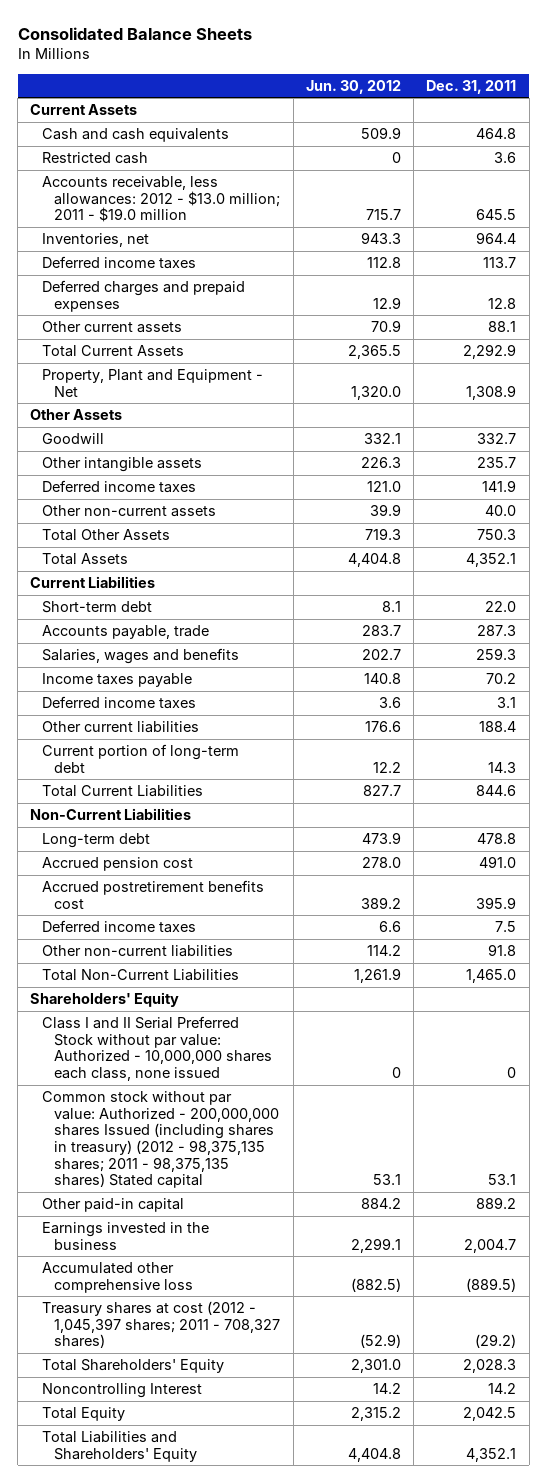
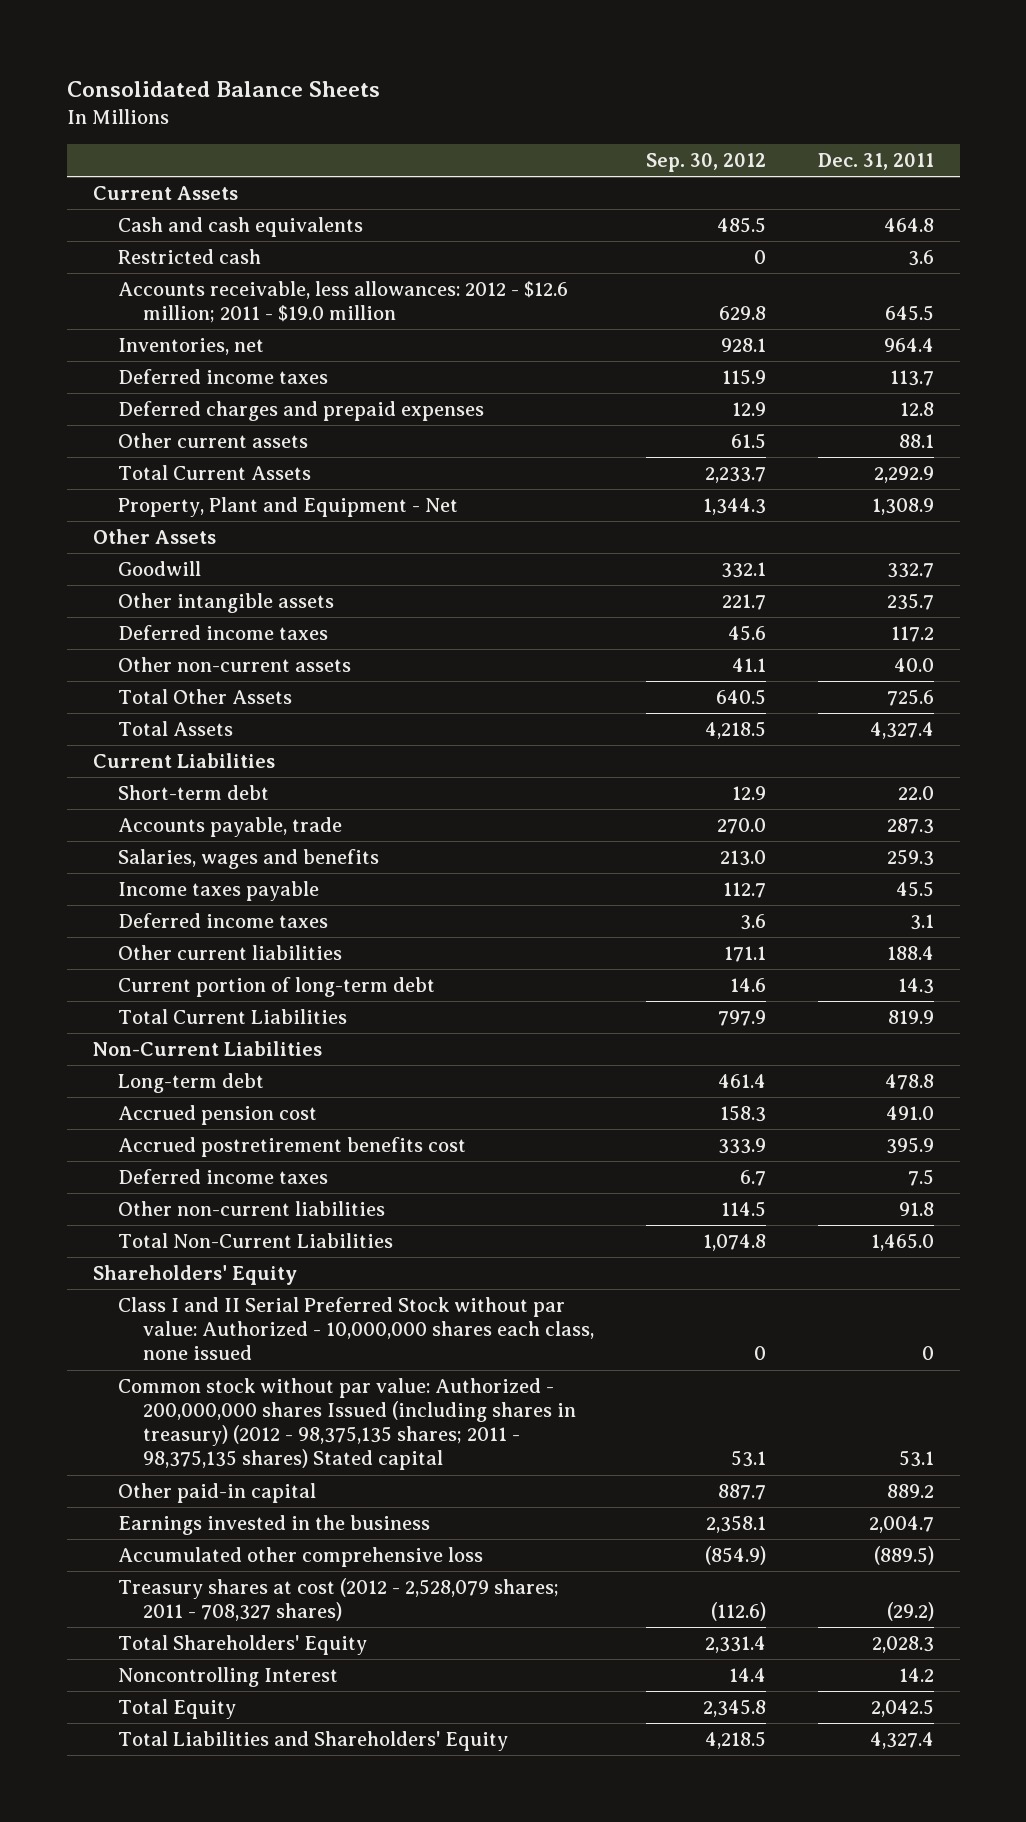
- | Jun. 30, 2012 | Dec. 31, 2011
+ | Sep. 30, 2012 | Dec. 31, 2011
- Accounts receivable, less allowances: 2012 - $13.0 million; 2011 - $19.0 million | 715.7 | 645.5
+ Accounts receivable, less allowances: 2012 - $12.6 million; 2011 - $19.0 million | 629.8 | 645.5
- Deferred income taxes | 121.0 | 141.9
+ Deferred income taxes | 45.6 | 117.2
- Total Other Assets | 719.3 | 750.3
- Total Assets | 4,404.8 | 4,352.1
+ Total Other Assets | 640.5 | 725.6
+ Total Assets | 4,218.5 | 4,327.4
- Income taxes payable | 140.8 | 70.2
+ Income taxes payable | 112.7 | 45.5
- Total Current Liabilities | 827.7 | 844.6
+ Total Current Liabilities | 797.9 | 819.9
- Treasury shares at cost (2012 - 1,045,397 shares; 2011 - 708,327 shares) | (52.9) | (29.2)
+ Treasury shares at cost (2012 - 2,528,079 shares; 2011 - 708,327 shares) | (112.6) | (29.2)
- Total Liabilities and Shareholders' Equity | 4,404.8 | 4,352.1
+ Total Liabilities and Shareholders' Equity | 4,218.5 | 4,327.4

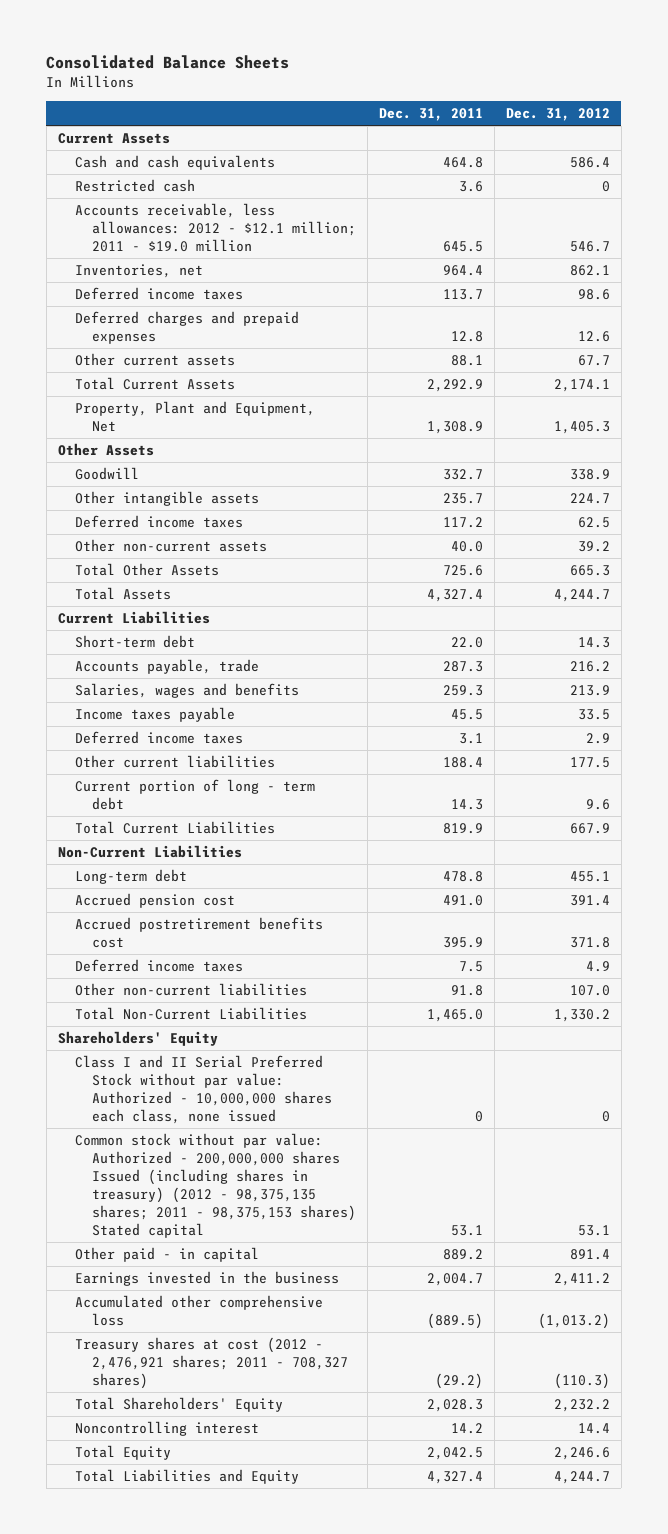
- | Sep. 30, 2012 | Dec. 31, 2011
+ | Dec. 31, 2011 | Dec. 31, 2012
- Accounts receivable, less allowances: 2012 - $12.6 million; 2011 - $19.0 million | 629.8 | 645.5
+ Accounts receivable, less allowances: 2012 - $12.1 million; 2011 - $19.0 million | 645.5 | 546.7
- Property, Plant and Equipment - Net | 1,344.3 | 1,308.9
+ Property, Plant and Equipment, Net | 1,308.9 | 1,405.3
- Current portion of long-term debt | 14.6 | 14.3
+ Current portion of long - term debt | 14.3 | 9.6
- Common stock without par value: Authorized - 200,000,000 shares Issued (including shares in treasury) (2012 - 98,375,135 shares; 2011 - 98,375,135 shares) Stated capital | 53.1 | 53.1
- Other paid-in capital | 887.7 | 889.2
+ Common stock without par value: Authorized - 200,000,000 shares Issued (including shares in treasury) (2012 - 98,375,135 shares; 2011 - 98,375,153 shares) Stated capital | 53.1 | 53.1
+ Other paid - in capital | 889.2 | 891.4
- Treasury shares at cost (2012 - 2,528,079 shares; 2011 - 708,327 shares) | (112.6) | (29.2)
+ Treasury shares at cost (2012 - 2,476,921 shares; 2011 - 708,327 shares) | (29.2) | (110.3)
- Noncontrolling Interest | 14.4 | 14.2
+ Noncontrolling interest | 14.2 | 14.4
- Total Liabilities and Shareholders' Equity | 4,218.5 | 4,327.4
+ Total Liabilities and Equity | 4,327.4 | 4,244.7

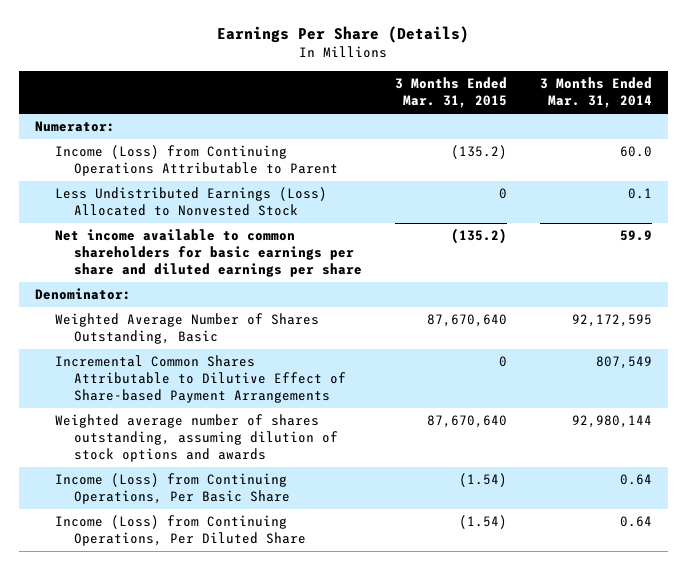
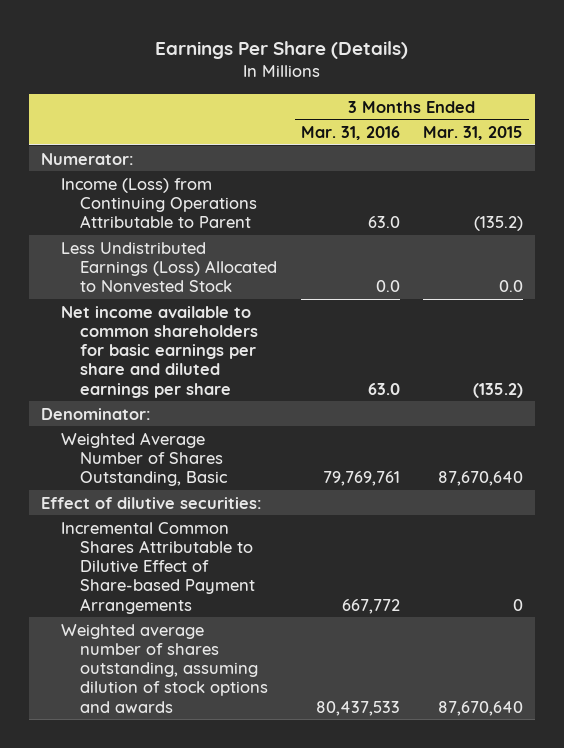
- | 3 Months Ended Mar. 31, 2015 | 3 Months Ended Mar. 31, 2014
+ | 3 Months Ended Mar. 31, 2016 | 3 Months Ended Mar. 31, 2015
- Less Undistributed Earnings (Loss) Allocated to Nonvested Stock | 0 | 0.1
+ Less Undistributed Earnings (Loss) Allocated to Nonvested Stock | 0.0 | 0.0
+ Effect of dilutive securities:
- Income (Loss) from Continuing Operations, Per Basic Share | (1.54) | 0.64
- Income (Loss) from Continuing Operations, Per Diluted Share | (1.54) | 0.64

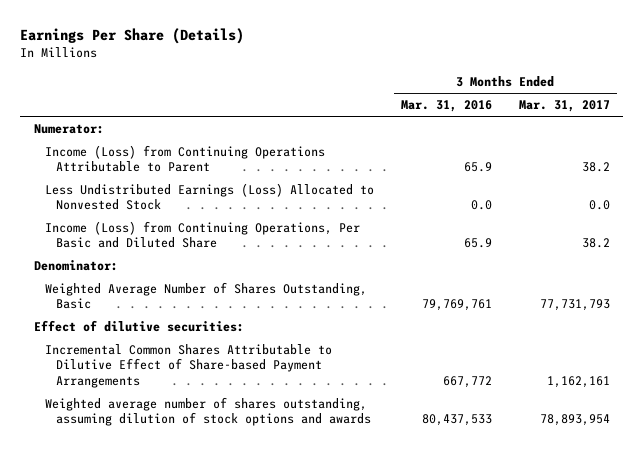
- | 3 Months Ended Mar. 31, 2016 | 3 Months Ended Mar. 31, 2015
+ | 3 Months Ended Mar. 31, 2016 | 3 Months Ended Mar. 31, 2017
- Income (Loss) from Continuing Operations Attributable to Parent | 63.0 | (135.2)
+ Income (Loss) from Continuing Operations Attributable to Parent | 65.9 | 38.2
- Net income available to common shareholders for basic earnings per share and diluted earnings per share | 63.0 | (135.2)
+ Income (Loss) from Continuing Operations, Per Basic and Diluted Share | 65.9 | 38.2

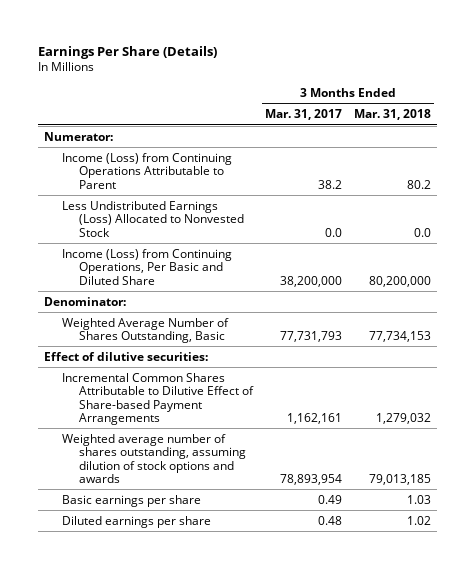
- | 3 Months Ended Mar. 31, 2016 | 3 Months Ended Mar. 31, 2017
+ | 3 Months Ended Mar. 31, 2017 | 3 Months Ended Mar. 31, 2018
- Income (Loss) from Continuing Operations, Per Basic and Diluted Share | 65.9 | 38.2
+ Income (Loss) from Continuing Operations, Per Basic and Diluted Share | 38,200,000 | 80,200,000
+ Basic earnings per share | 0.49 | 1.03
+ Diluted earnings per share | 0.48 | 1.02

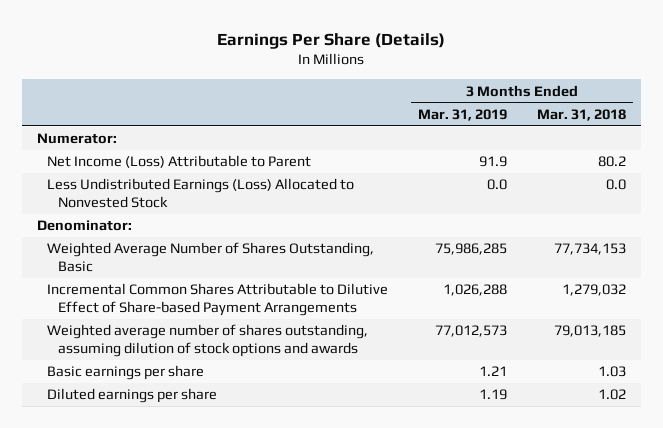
- | 3 Months Ended Mar. 31, 2017 | 3 Months Ended Mar. 31, 2018
+ | 3 Months Ended Mar. 31, 2019 | 3 Months Ended Mar. 31, 2018
- Income (Loss) from Continuing Operations Attributable to Parent | 38.2 | 80.2
+ Net Income (Loss) Attributable to Parent | 91.9 | 80.2
- Income (Loss) from Continuing Operations, Per Basic and Diluted Share | 38,200,000 | 80,200,000
- Effect of dilutive securities:

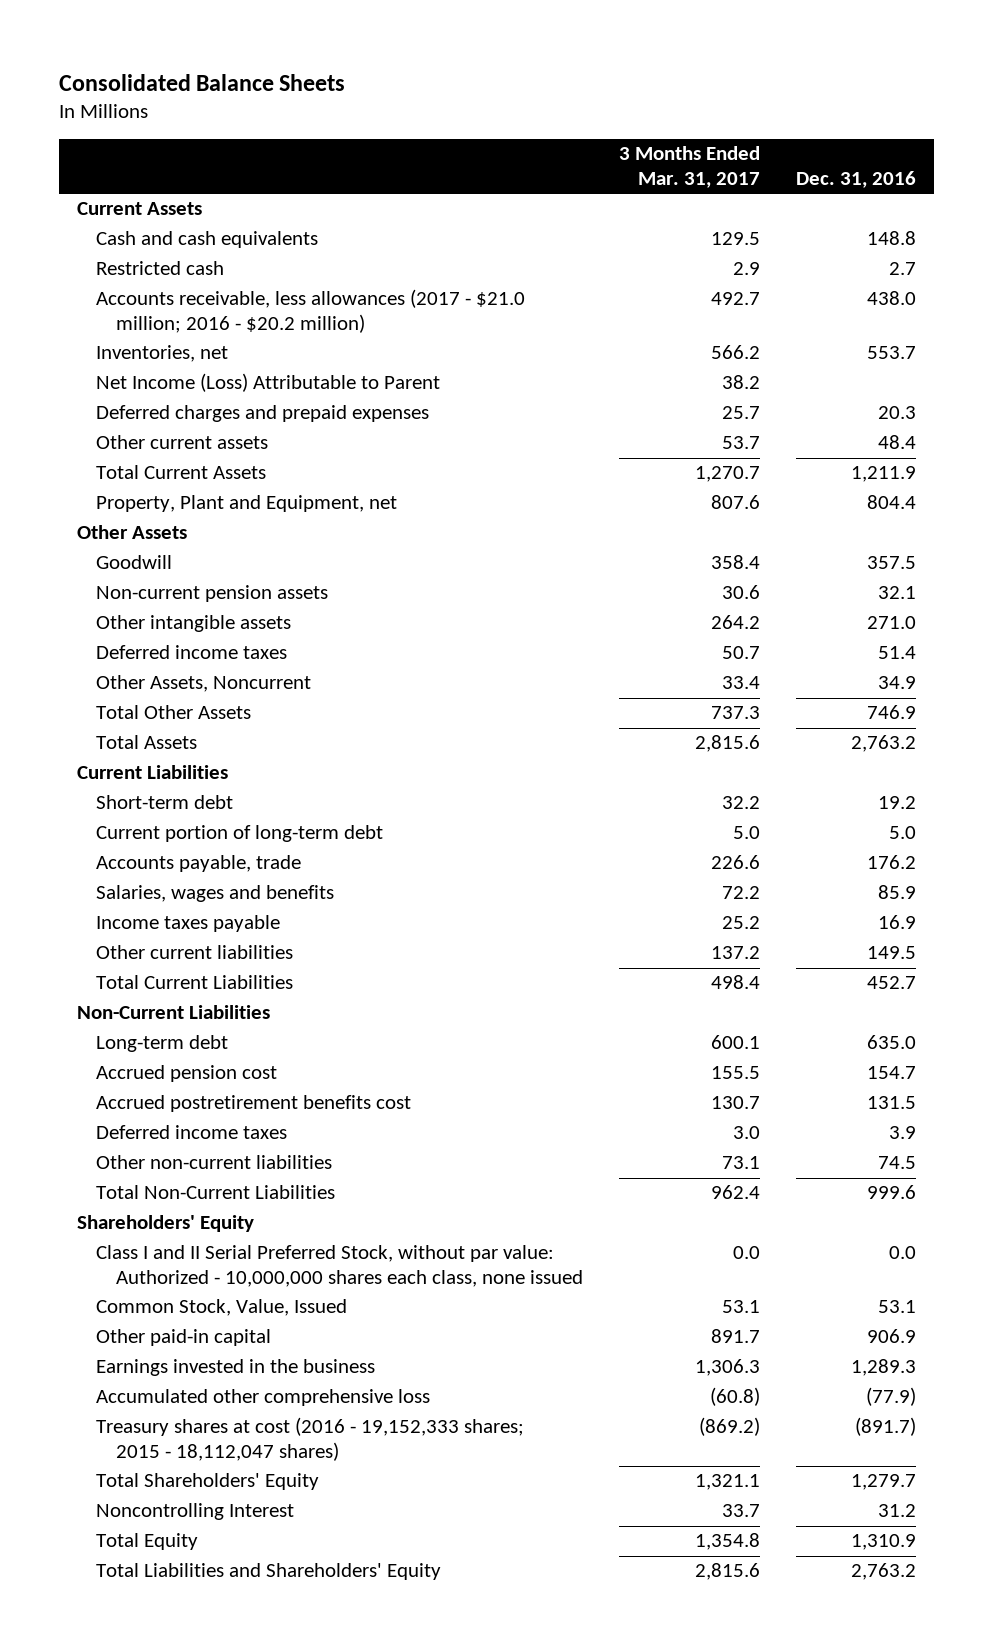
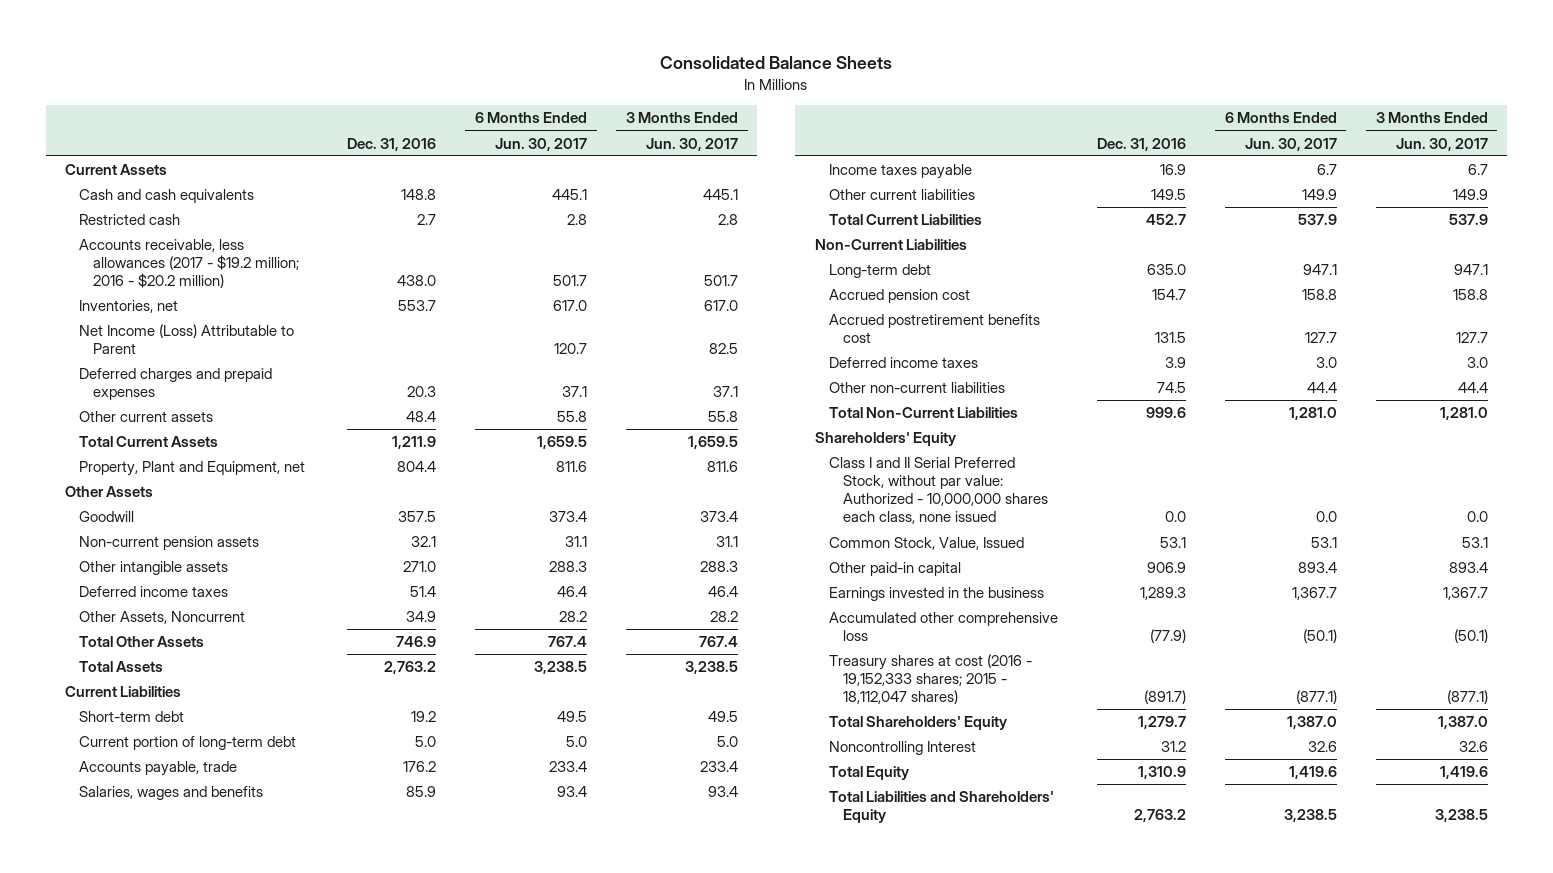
- | 3 Months Ended Mar. 31, 2017 | Dec. 31, 2016
+ | Dec. 31, 2016 | 6 Months Ended Jun. 30, 2017 | 3 Months Ended Jun. 30, 2017
- Accounts receivable, less allowances (2017 - $21.0 million; 2016 - $20.2 million) | 492.7 | 438.0
+ Accounts receivable, less allowances (2017 - $19.2 million; 2016 - $20.2 million) | 438.0 | 501.7 | 501.7

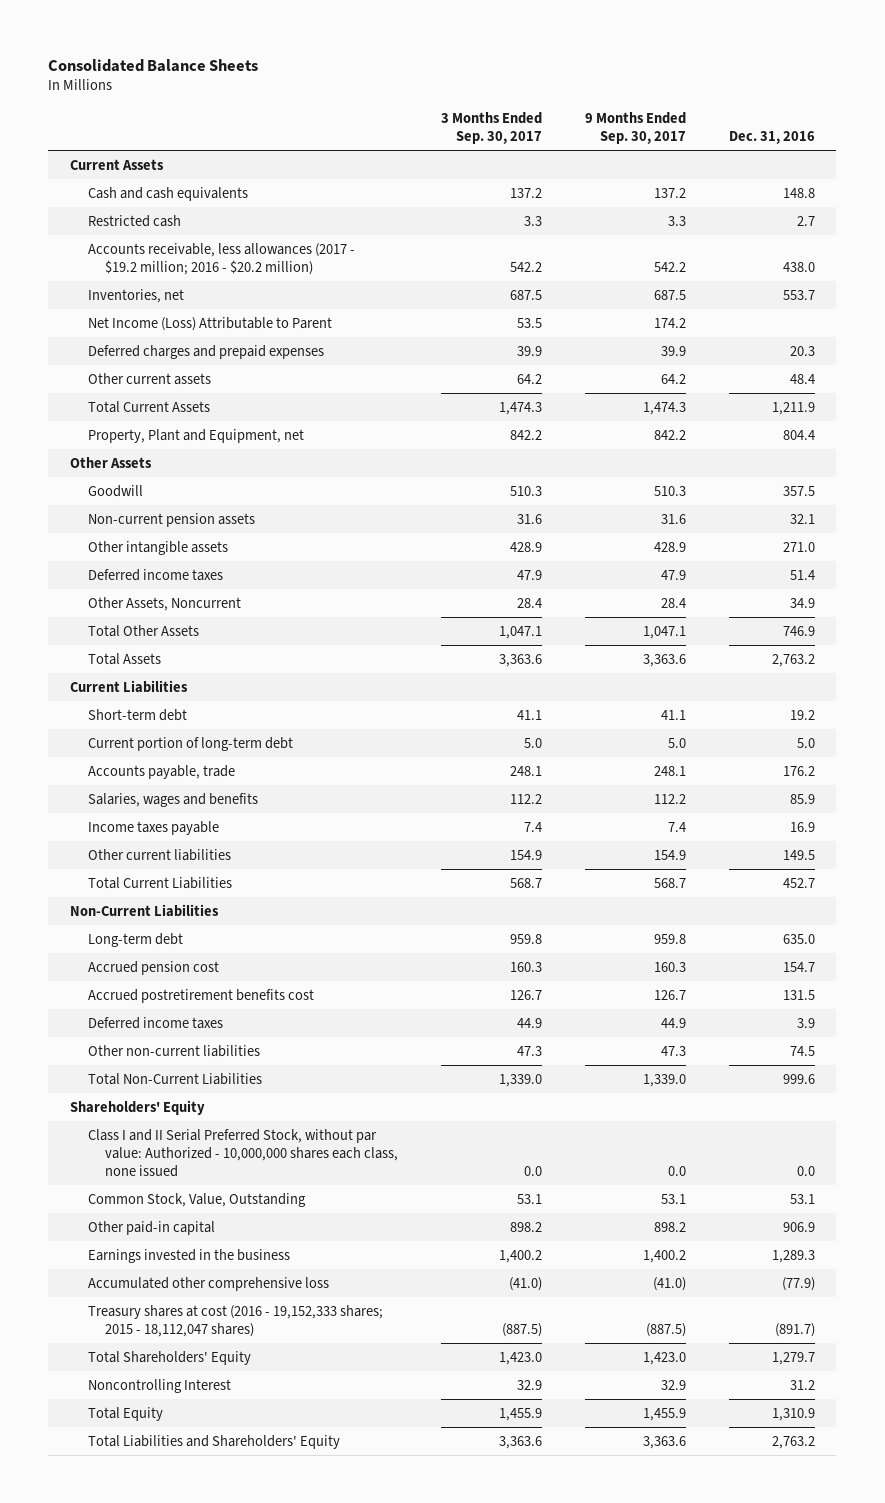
- | Dec. 31, 2016 | 6 Months Ended Jun. 30, 2017 | 3 Months Ended Jun. 30, 2017
+ | 3 Months Ended Sep. 30, 2017 | 9 Months Ended Sep. 30, 2017 | Dec. 31, 2016
- Common Stock, Value, Issued | 53.1 | 53.1 | 53.1
+ Common Stock, Value, Outstanding | 53.1 | 53.1 | 53.1

